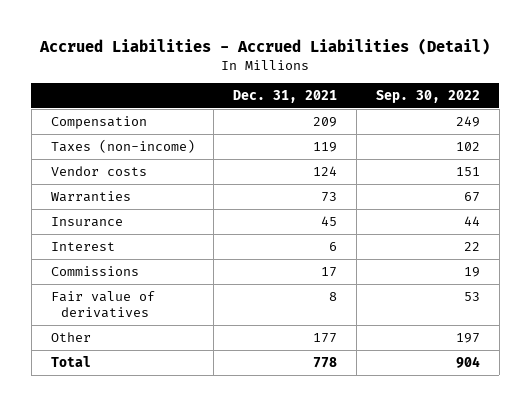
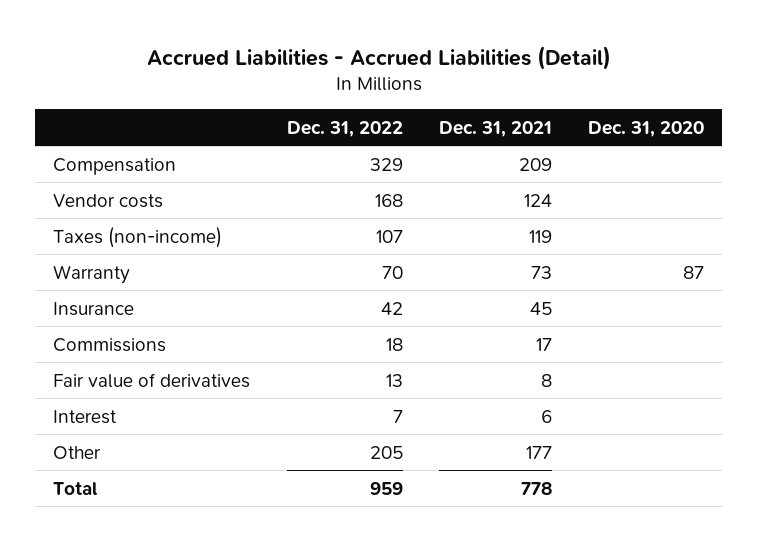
- | Dec. 31, 2021 | Sep. 30, 2022
+ | Dec. 31, 2022 | Dec. 31, 2021 | Dec. 31, 2020
- Warranties | 73 | 67
moved down: Taxes (non-income) | 107 | 119 |
+ Warranty | 70 | 73 | 87
moved down: Interest | 7 | 6 |

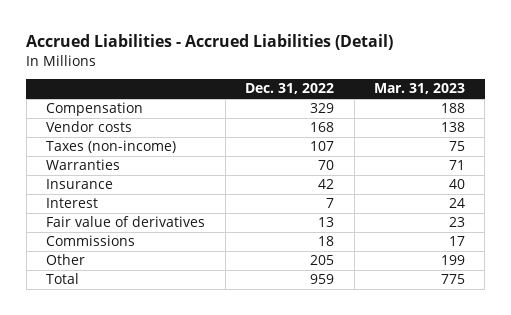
- | Dec. 31, 2022 | Dec. 31, 2021 | Dec. 31, 2020
+ | Dec. 31, 2022 | Mar. 31, 2023
- Warranty | 70 | 73 | 87
+ Warranties | 70 | 71
moved down: Fair value of derivatives | 13 | 23
moved down: Commissions | 18 | 17

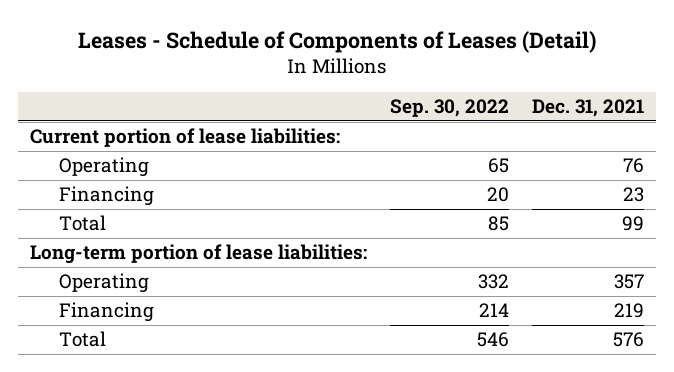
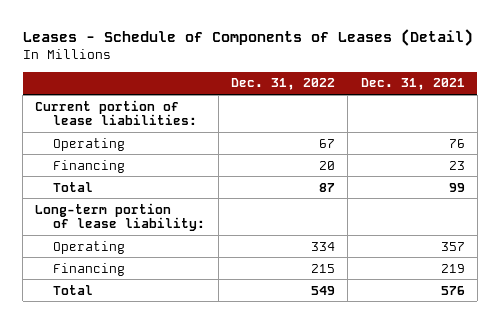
- | Sep. 30, 2022 | Dec. 31, 2021
+ | Dec. 31, 2022 | Dec. 31, 2021
- Long-term portion of lease liabilities:
+ Long-term portion of lease liability:

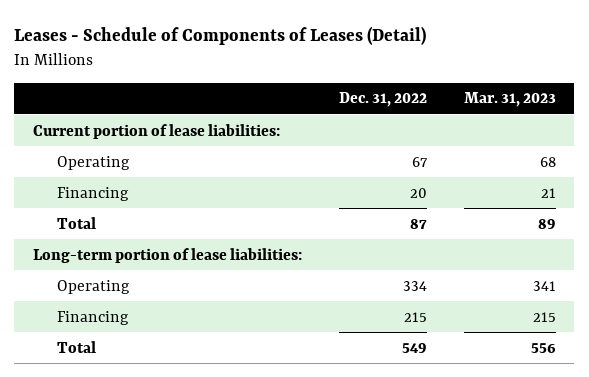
- | Dec. 31, 2022 | Dec. 31, 2021
+ | Dec. 31, 2022 | Mar. 31, 2023
- Long-term portion of lease liability:
+ Long-term portion of lease liabilities:

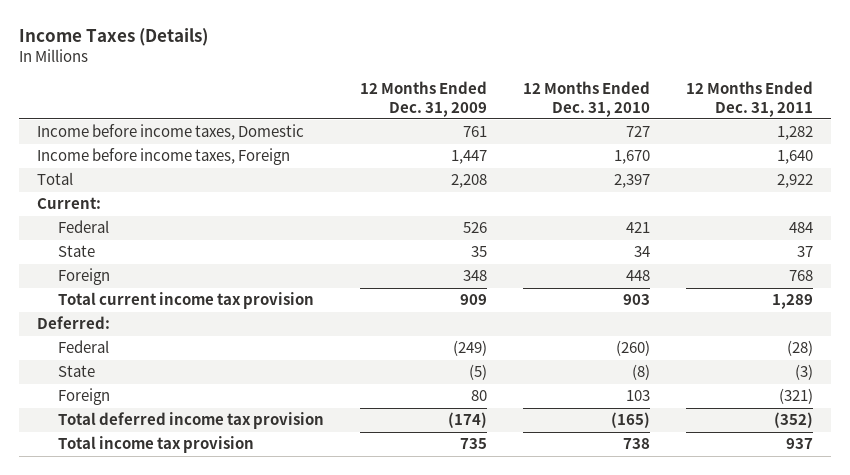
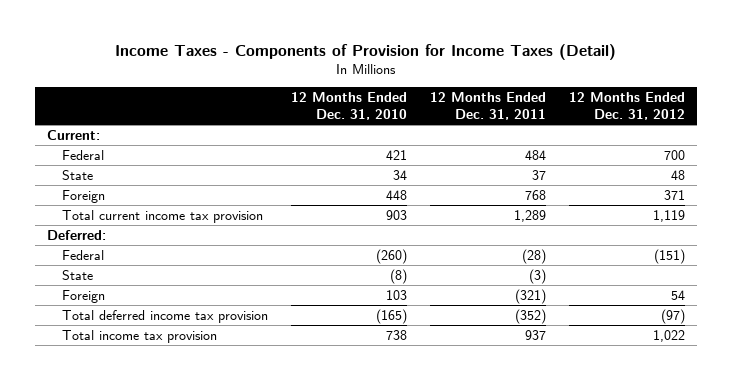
- Income Taxes (Details)
+ Income Taxes - Components of Provision for Income Taxes (Detail)
- | 12 Months Ended Dec. 31, 2009 | 12 Months Ended Dec. 31, 2010 | 12 Months Ended Dec. 31, 2011
+ | 12 Months Ended Dec. 31, 2010 | 12 Months Ended Dec. 31, 2011 | 12 Months Ended Dec. 31, 2012
- Income before income taxes, Domestic | 761 | 727 | 1,282
- Income before income taxes, Foreign | 1,447 | 1,670 | 1,640
- Total | 2,208 | 2,397 | 2,922

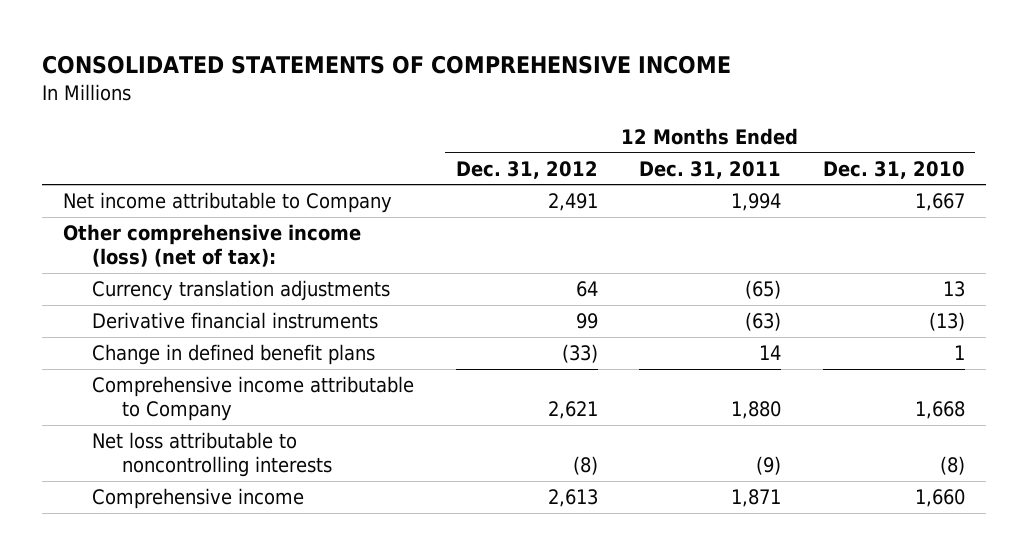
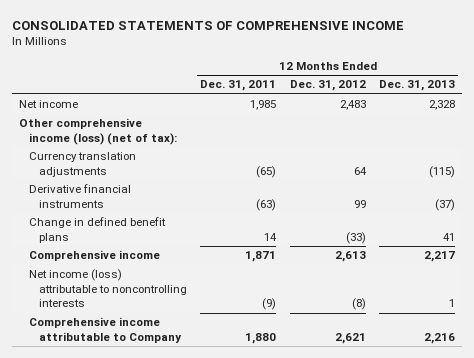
- | 12 Months Ended Dec. 31, 2012 | 12 Months Ended Dec. 31, 2011 | 12 Months Ended Dec. 31, 2010
+ | 12 Months Ended Dec. 31, 2011 | 12 Months Ended Dec. 31, 2012 | 12 Months Ended Dec. 31, 2013
- Net income attributable to Company | 2,491 | 1,994 | 1,667
+ Net income | 1,985 | 2,483 | 2,328
- Net loss attributable to noncontrolling interests | (8) | (9) | (8)
+ Net income (loss) attributable to noncontrolling interests | (9) | (8) | 1
moved down: Comprehensive income attributable to Company | 1,880 | 2,621 | 2,216

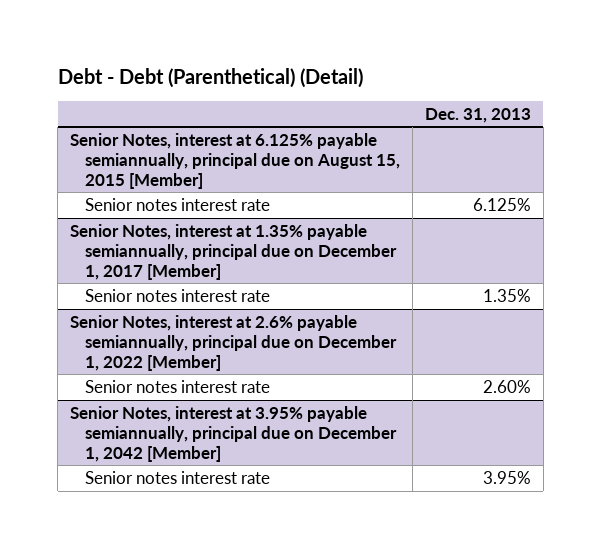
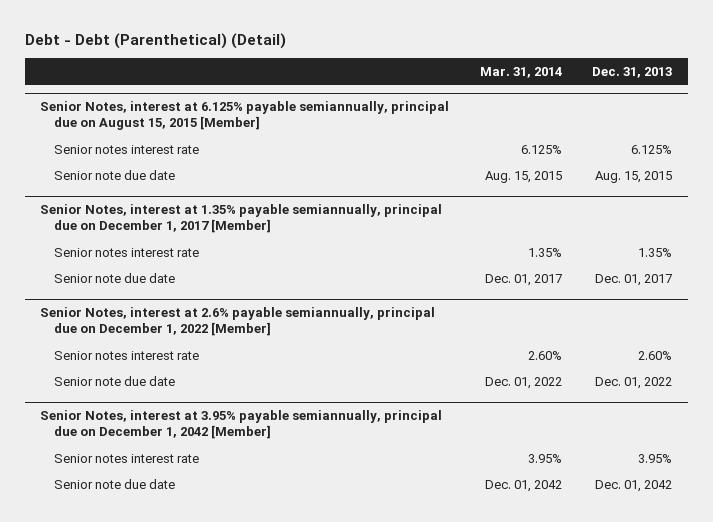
- | Dec. 31, 2013
+ | Mar. 31, 2014 | Dec. 31, 2013
@ Senior Notes, interest at 6.125% payable semiannually, principal due on August 15, 2015 [Member]
+ Senior note due date | Aug. 15, 2015 | Aug. 15, 2015
@ Senior Notes, interest at 1.35% payable semiannually, principal due on December 1, 2017 [Member]
+ Senior note due date | Dec. 01, 2017 | Dec. 01, 2017
@ Senior Notes, interest at 2.6% payable semiannually, principal due on December 1, 2022 [Member]
+ Senior note due date | Dec. 01, 2022 | Dec. 01, 2022
@ Senior Notes, interest at 3.95% payable semiannually, principal due on December 1, 2042 [Member]
+ Senior note due date | Dec. 01, 2042 | Dec. 01, 2042

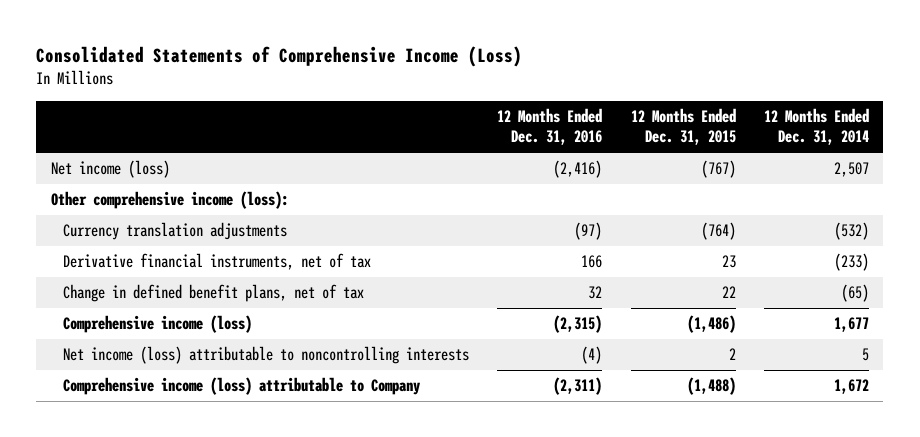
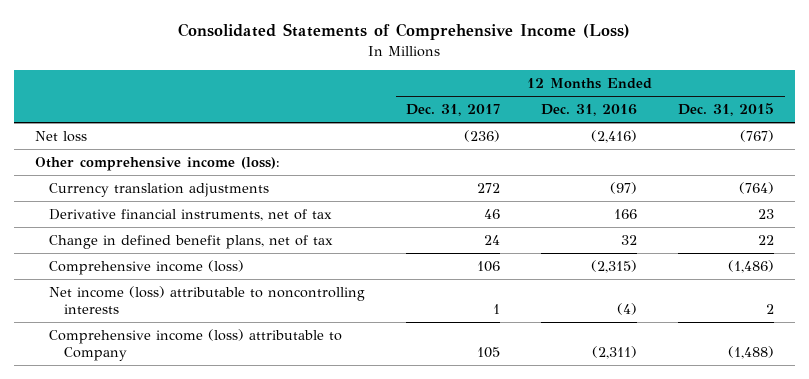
- | 12 Months Ended Dec. 31, 2016 | 12 Months Ended Dec. 31, 2015 | 12 Months Ended Dec. 31, 2014
+ | 12 Months Ended Dec. 31, 2017 | 12 Months Ended Dec. 31, 2016 | 12 Months Ended Dec. 31, 2015
- Net income (loss) | (2,416) | (767) | 2,507
+ Net loss | (236) | (2,416) | (767)

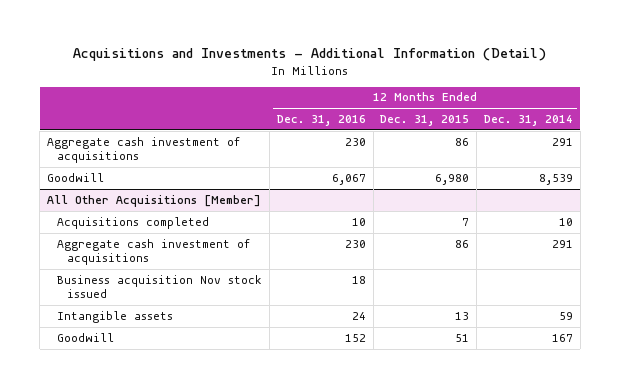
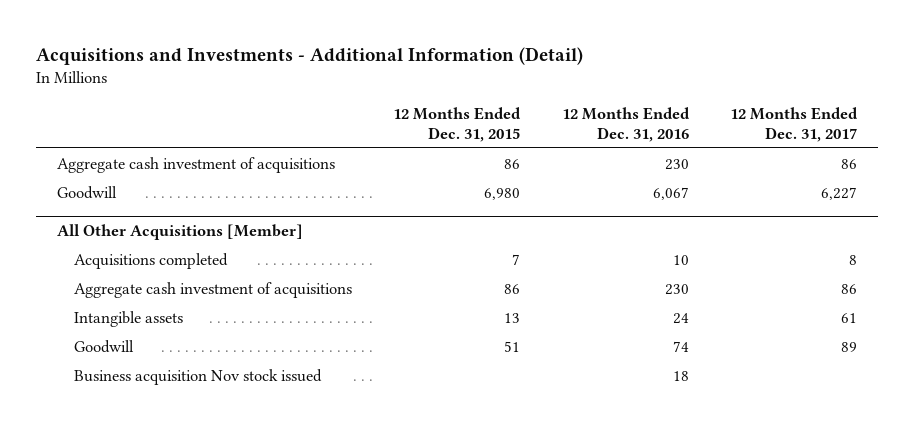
- | 12 Months Ended Dec. 31, 2016 | 12 Months Ended Dec. 31, 2015 | 12 Months Ended Dec. 31, 2014
+ | 12 Months Ended Dec. 31, 2015 | 12 Months Ended Dec. 31, 2016 | 12 Months Ended Dec. 31, 2017
@ All Other Acquisitions [Member]
- Goodwill | 152 | 51 | 167
+ Goodwill | 51 | 74 | 89
moved down: Business acquisition Nov stock issued | | 18 |

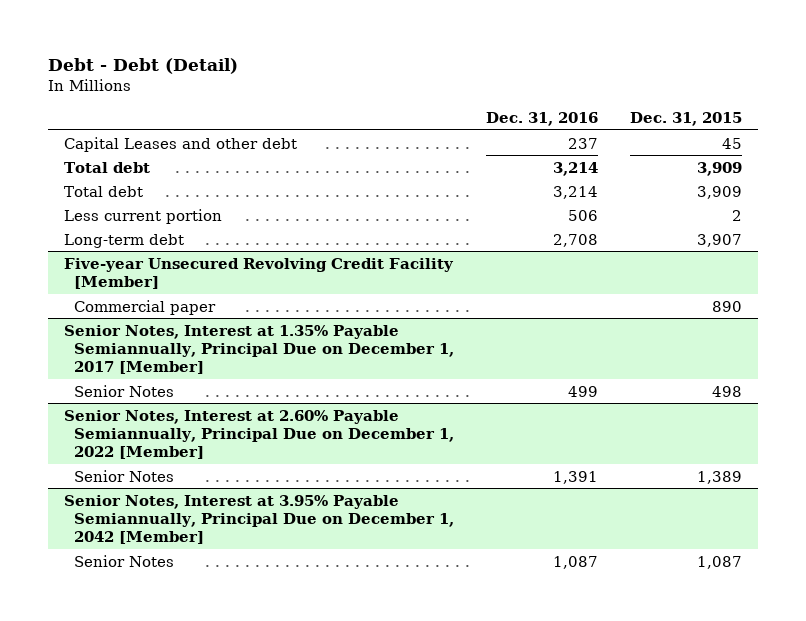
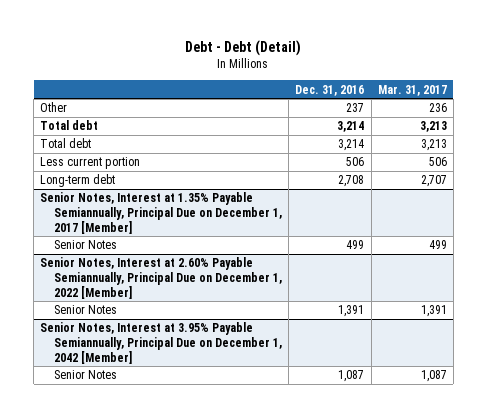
- | Dec. 31, 2016 | Dec. 31, 2015
+ | Dec. 31, 2016 | Mar. 31, 2017
- Capital Leases and other debt | 237 | 45
+ Other | 237 | 236
- Five-year Unsecured Revolving Credit Facility [Member]
- Commercial paper | | 890

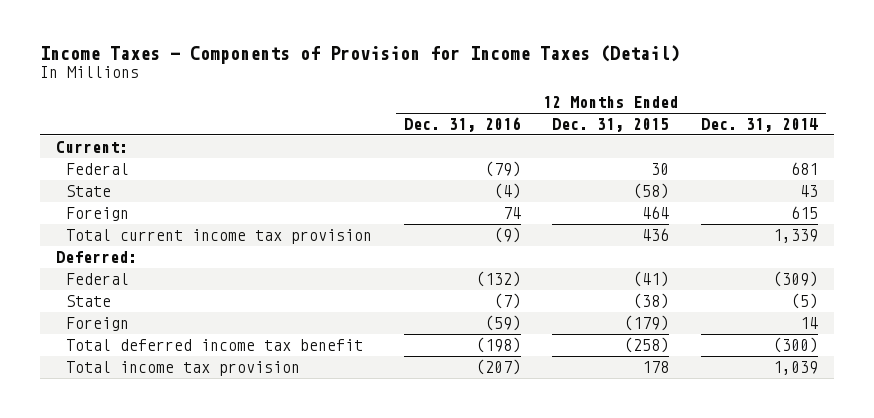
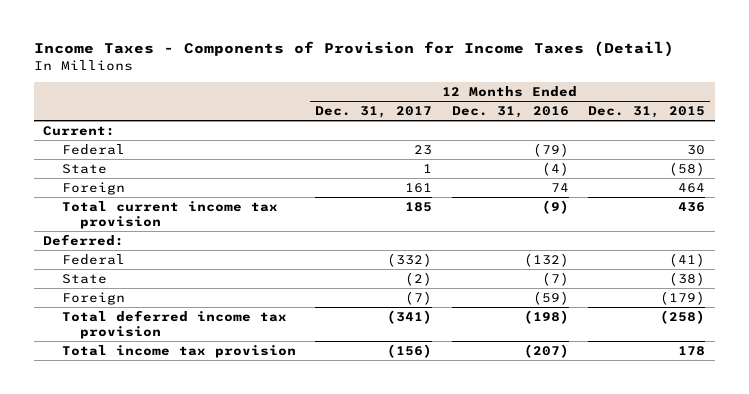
- | 12 Months Ended Dec. 31, 2016 | 12 Months Ended Dec. 31, 2015 | 12 Months Ended Dec. 31, 2014
+ | 12 Months Ended Dec. 31, 2017 | 12 Months Ended Dec. 31, 2016 | 12 Months Ended Dec. 31, 2015
- Total deferred income tax benefit | (198) | (258) | (300)
+ Total deferred income tax provision | (341) | (198) | (258)

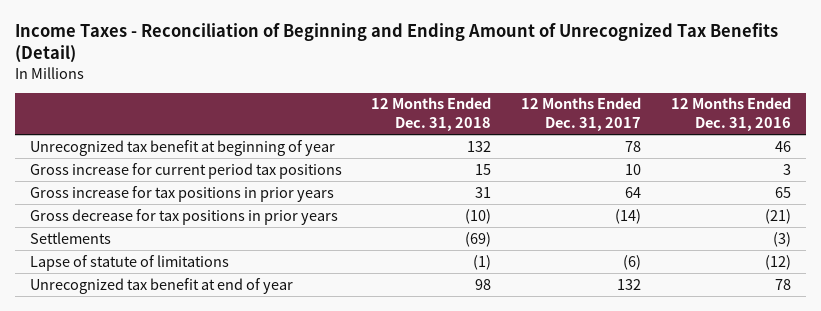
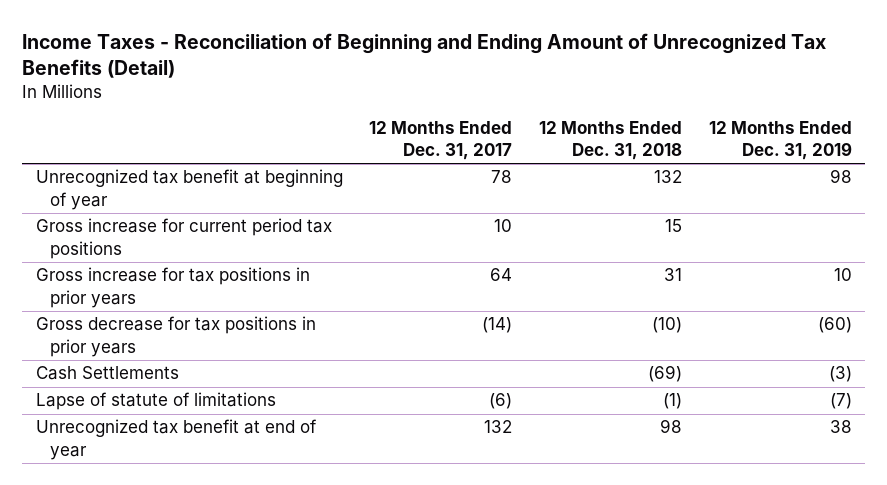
- | 12 Months Ended Dec. 31, 2018 | 12 Months Ended Dec. 31, 2017 | 12 Months Ended Dec. 31, 2016
+ | 12 Months Ended Dec. 31, 2017 | 12 Months Ended Dec. 31, 2018 | 12 Months Ended Dec. 31, 2019
- Settlements | (69) | | (3)
+ Cash Settlements | | (69) | (3)

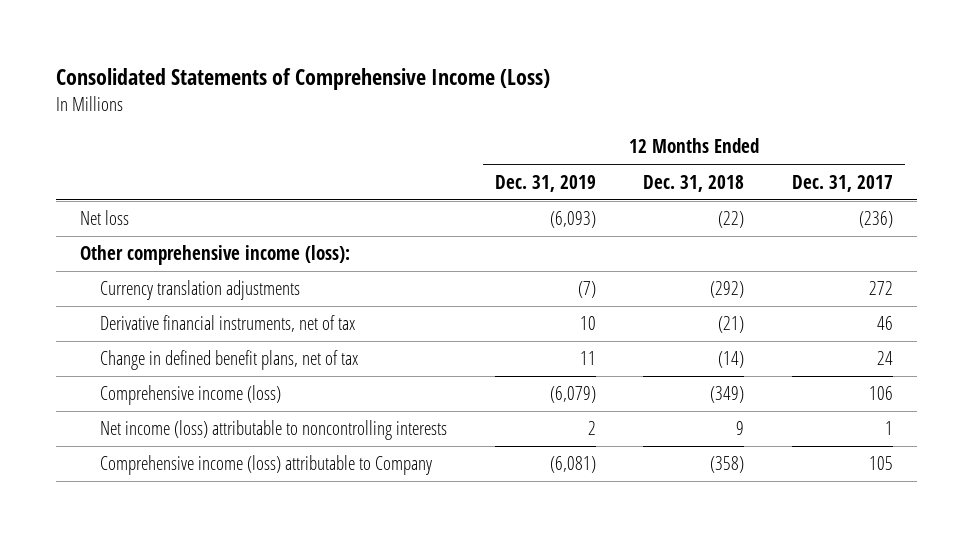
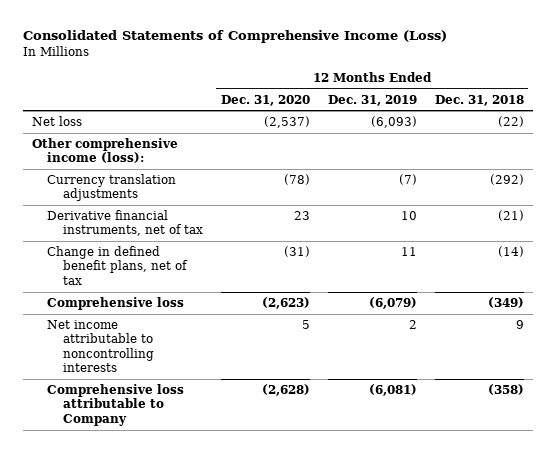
- | 12 Months Ended Dec. 31, 2019 | 12 Months Ended Dec. 31, 2018 | 12 Months Ended Dec. 31, 2017
+ | 12 Months Ended Dec. 31, 2020 | 12 Months Ended Dec. 31, 2019 | 12 Months Ended Dec. 31, 2018
- Comprehensive income (loss) | (6,079) | (349) | 106
- Net income (loss) attributable to noncontrolling interests | 2 | 9 | 1
- Comprehensive income (loss) attributable to Company | (6,081) | (358) | 105
+ Comprehensive loss | (2,623) | (6,079) | (349)
+ Net income attributable to noncontrolling interests | 5 | 2 | 9
+ Comprehensive loss attributable to Company | (2,628) | (6,081) | (358)

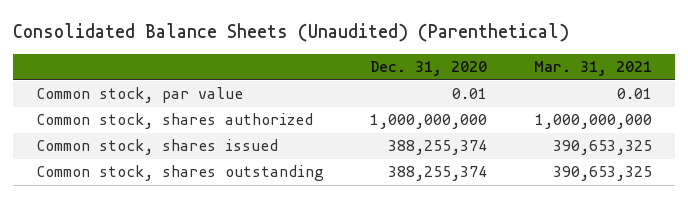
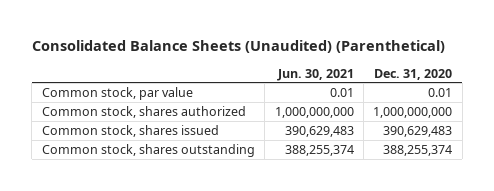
- | Dec. 31, 2020 | Mar. 31, 2021
+ | Jun. 30, 2021 | Dec. 31, 2020
- Common stock, shares issued | 388,255,374 | 390,653,325
+ Common stock, shares issued | 390,629,483 | 390,629,483

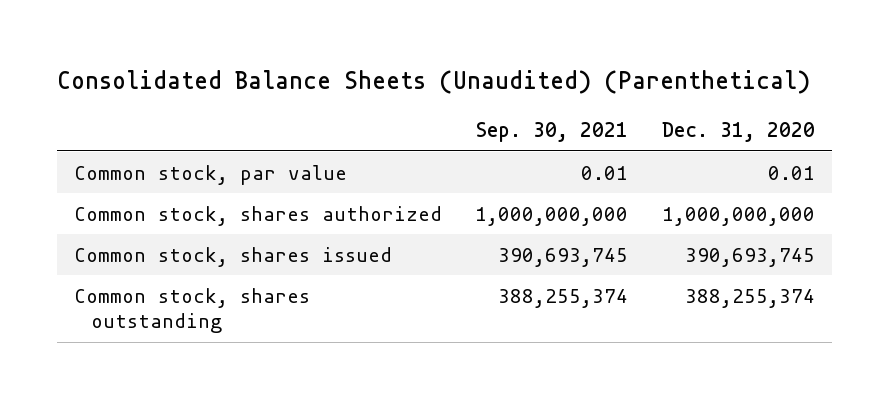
- | Jun. 30, 2021 | Dec. 31, 2020
+ | Sep. 30, 2021 | Dec. 31, 2020
- Common stock, shares issued | 390,629,483 | 390,629,483
+ Common stock, shares issued | 390,693,745 | 390,693,745

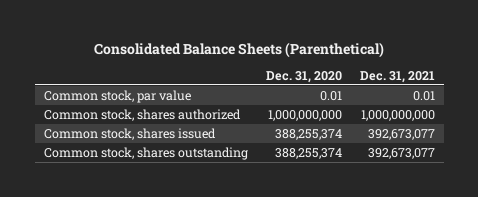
- Consolidated Balance Sheets (Unaudited) (Parenthetical)
+ Consolidated Balance Sheets (Parenthetical)
- | Sep. 30, 2021 | Dec. 31, 2020
+ | Dec. 31, 2020 | Dec. 31, 2021
- Common stock, shares issued | 390,693,745 | 390,693,745
+ Common stock, shares issued | 388,255,374 | 392,673,077

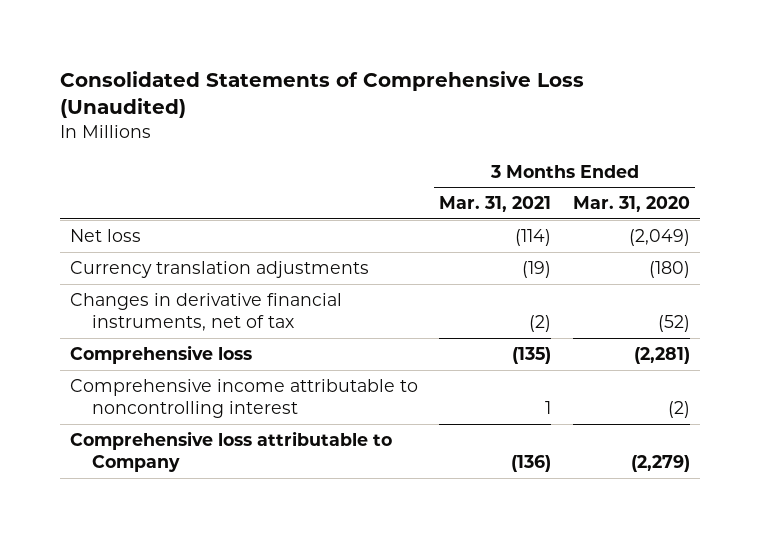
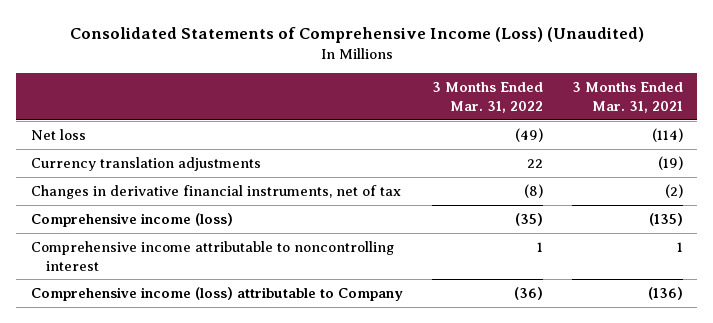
- Consolidated Statements of Comprehensive Loss (Unaudited)
+ Consolidated Statements of Comprehensive Income (Loss) (Unaudited)
- | 3 Months Ended Mar. 31, 2021 | 3 Months Ended Mar. 31, 2020
+ | 3 Months Ended Mar. 31, 2022 | 3 Months Ended Mar. 31, 2021
- Comprehensive loss | (135) | (2,281)
+ Comprehensive income (loss) | (35) | (135)
- Comprehensive loss attributable to Company | (136) | (2,279)
+ Comprehensive income (loss) attributable to Company | (36) | (136)

